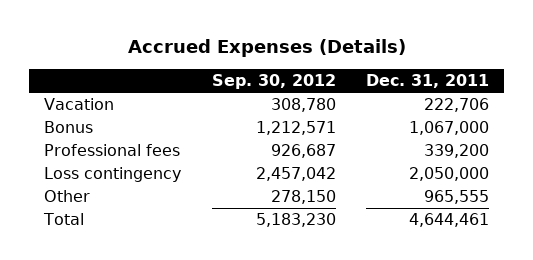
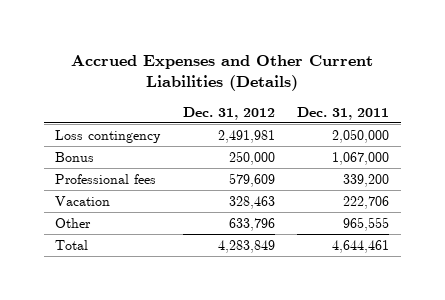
- Accrued Expenses (Details)
+ Accrued Expenses and Other Current Liabilities (Details)
- | Sep. 30, 2012 | Dec. 31, 2011
+ | Dec. 31, 2012 | Dec. 31, 2011
moved up: Loss contingency | 2,491,981 | 2,050,000
moved down: Vacation | 328,463 | 222,706

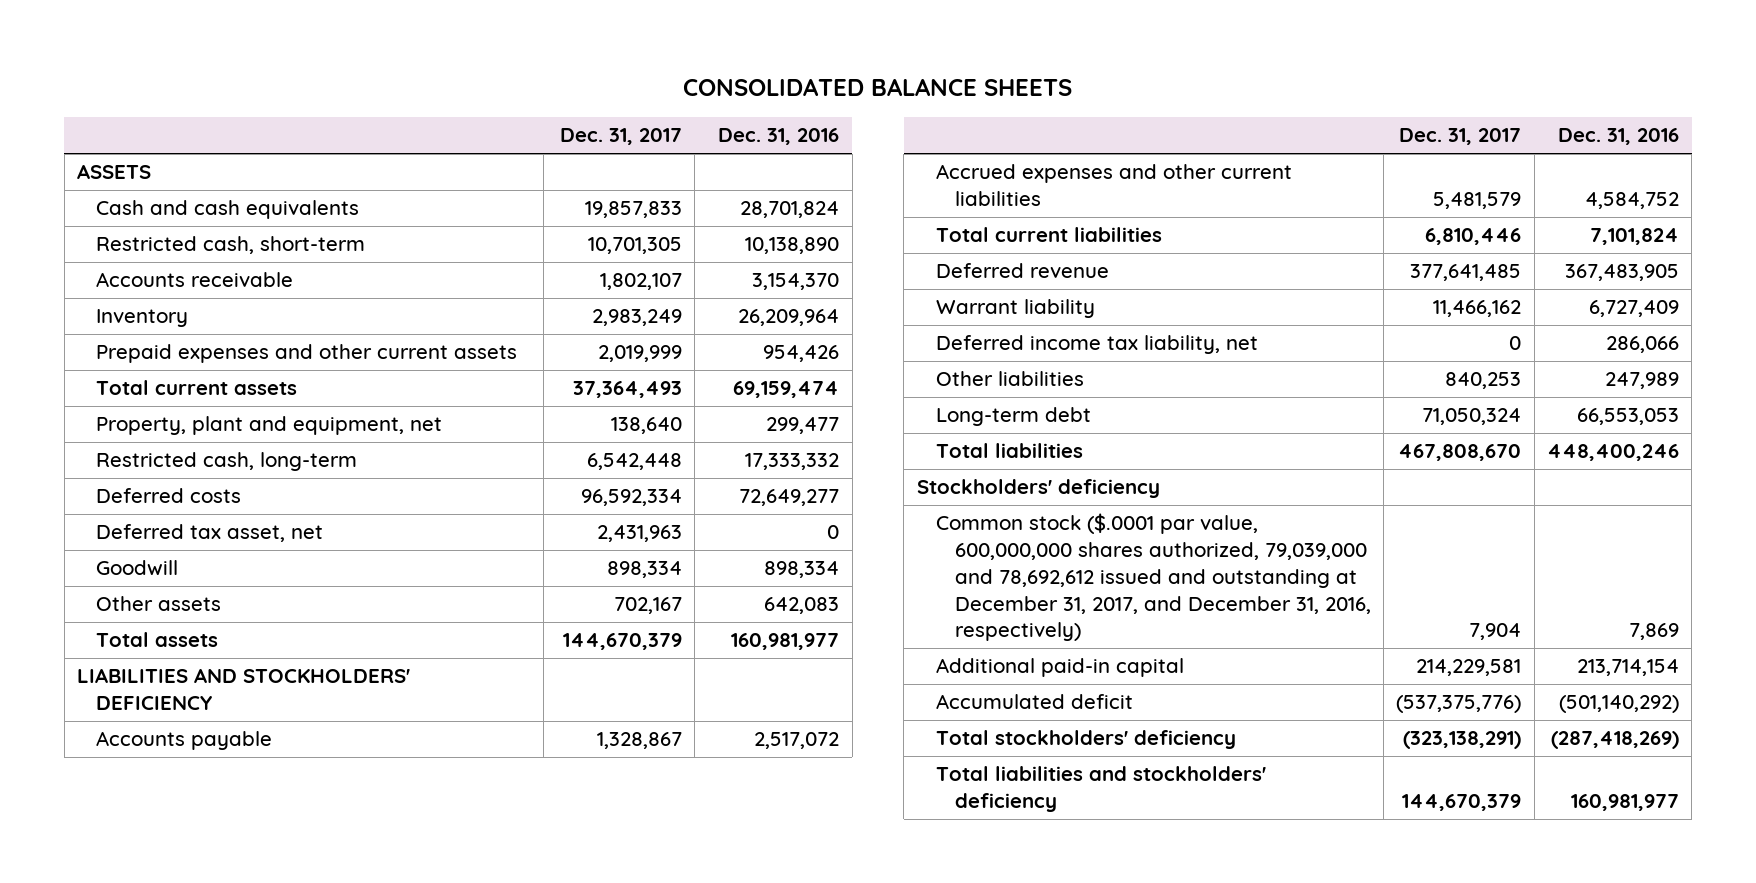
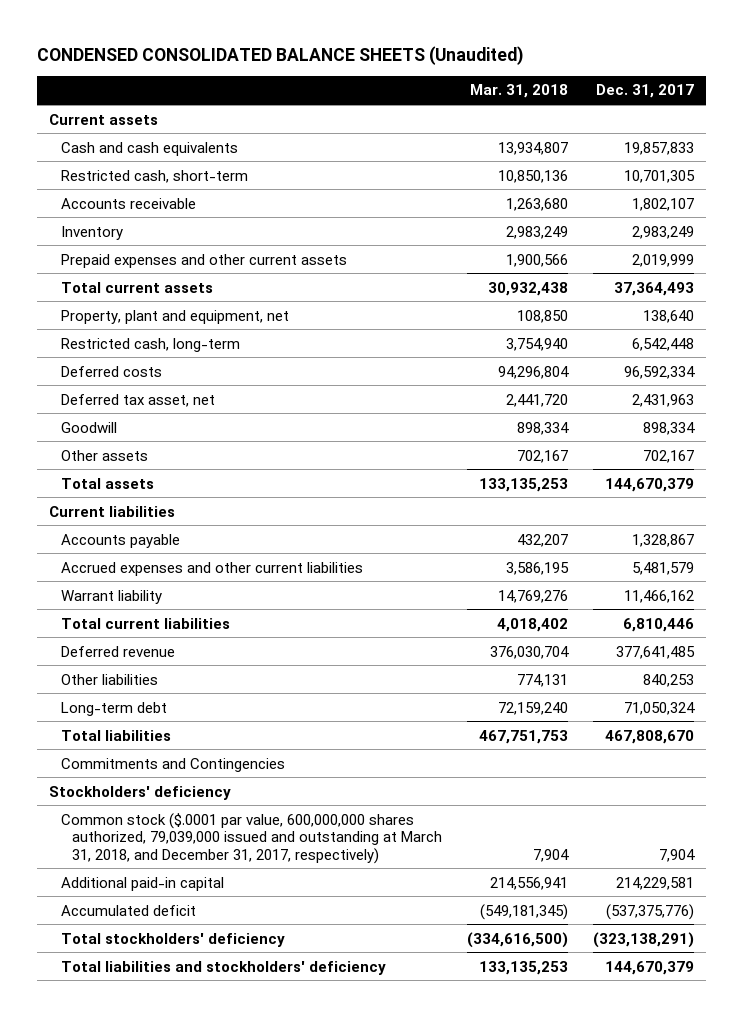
- CONSOLIDATED BALANCE SHEETS
+ CONDENSED CONSOLIDATED BALANCE SHEETS (Unaudited)
- | Dec. 31, 2017 | Dec. 31, 2016
+ | Mar. 31, 2018 | Dec. 31, 2017
- ASSETS
+ Current assets
- LIABILITIES AND STOCKHOLDERS' DEFICIENCY
+ Current liabilities
moved up: Warrant liability | 14,769,276 | 11,466,162
- Deferred income tax liability, net | 0 | 286,066
+ Commitments and Contingencies
- Common stock ($.0001 par value, 600,000,000 shares authorized, 79,039,000 and 78,692,612 issued and outstanding at December 31, 2017, and December 31, 2016, respectively) | 7,904 | 7,869
+ Common stock ($.0001 par value, 600,000,000 shares authorized, 79,039,000 issued and outstanding at March 31, 2018, and December 31, 2017, respectively) | 7,904 | 7,904

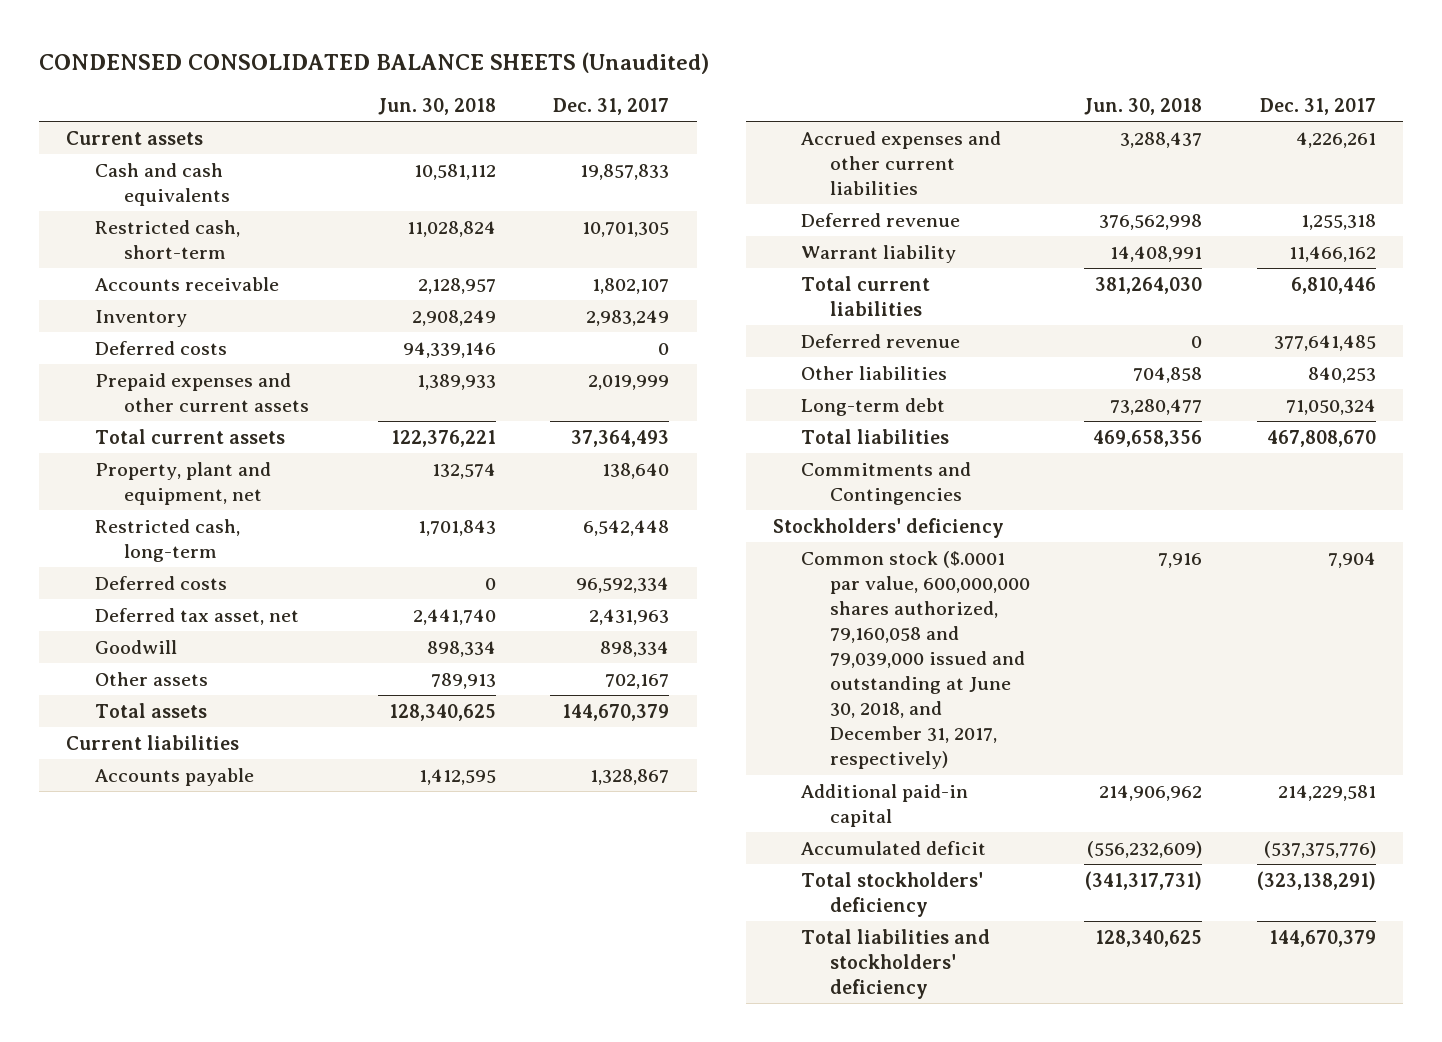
- | Mar. 31, 2018 | Dec. 31, 2017
+ | Jun. 30, 2018 | Dec. 31, 2017
+ Deferred costs | 94,339,146 | 0
- Accrued expenses and other current liabilities | 3,586,195 | 5,481,579
+ Accrued expenses and other current liabilities | 3,288,437 | 4,226,261
+ Deferred revenue | 376,562,998 | 1,255,318
- Common stock ($.0001 par value, 600,000,000 shares authorized, 79,039,000 issued and outstanding at March 31, 2018, and December 31, 2017, respectively) | 7,904 | 7,904
+ Common stock ($.0001 par value, 600,000,000 shares authorized, 79,160,058 and 79,039,000 issued and outstanding at June 30, 2018, and December 31, 2017, respectively) | 7,916 | 7,904

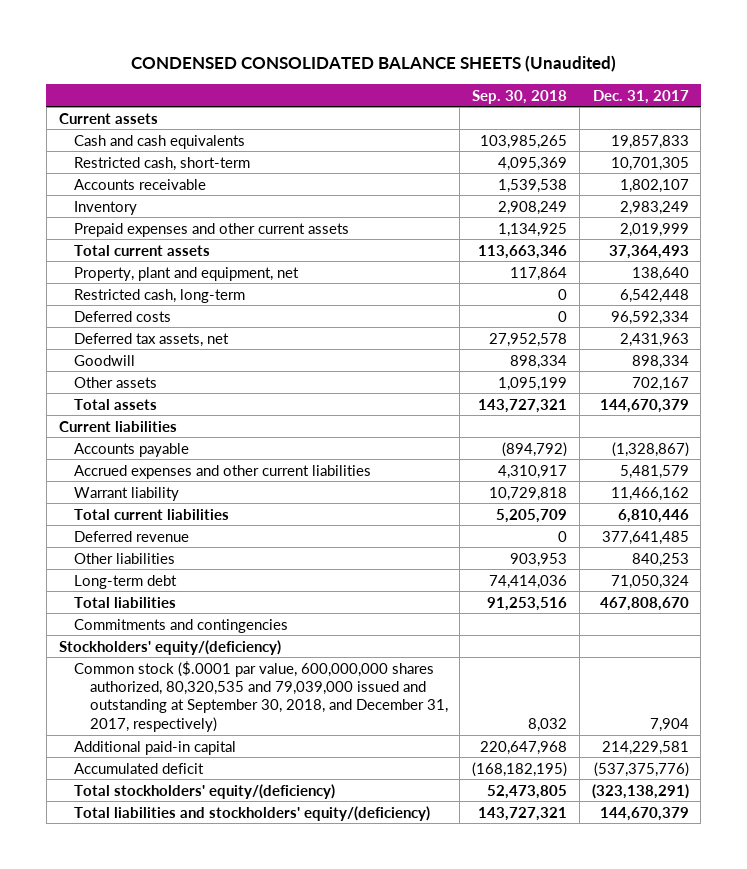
- | Jun. 30, 2018 | Dec. 31, 2017
+ | Sep. 30, 2018 | Dec. 31, 2017
- Deferred costs | 94,339,146 | 0
- Deferred tax asset, net | 2,441,740 | 2,431,963
+ Deferred tax assets, net | 27,952,578 | 2,431,963
- Accounts payable | 1,412,595 | 1,328,867
- Accrued expenses and other current liabilities | 3,288,437 | 4,226,261
- Deferred revenue | 376,562,998 | 1,255,318
+ Accounts payable | (894,792) | (1,328,867)
+ Accrued expenses and other current liabilities | 4,310,917 | 5,481,579
- Commitments and Contingencies
- Stockholders' deficiency
- Common stock ($.0001 par value, 600,000,000 shares authorized, 79,160,058 and 79,039,000 issued and outstanding at June 30, 2018, and December 31, 2017, respectively) | 7,916 | 7,904
+ Commitments and contingencies
+ Stockholders' equity/(deficiency)
+ Common stock ($.0001 par value, 600,000,000 shares authorized, 80,320,535 and 79,039,000 issued and outstanding at September 30, 2018, and December 31, 2017, respectively) | 8,032 | 7,904
- Total stockholders' deficiency | (341,317,731) | (323,138,291)
- Total liabilities and stockholders' deficiency | 128,340,625 | 144,670,379
+ Total stockholders' equity/(deficiency) | 52,473,805 | (323,138,291)
+ Total liabilities and stockholders' equity/(deficiency) | 143,727,321 | 144,670,379

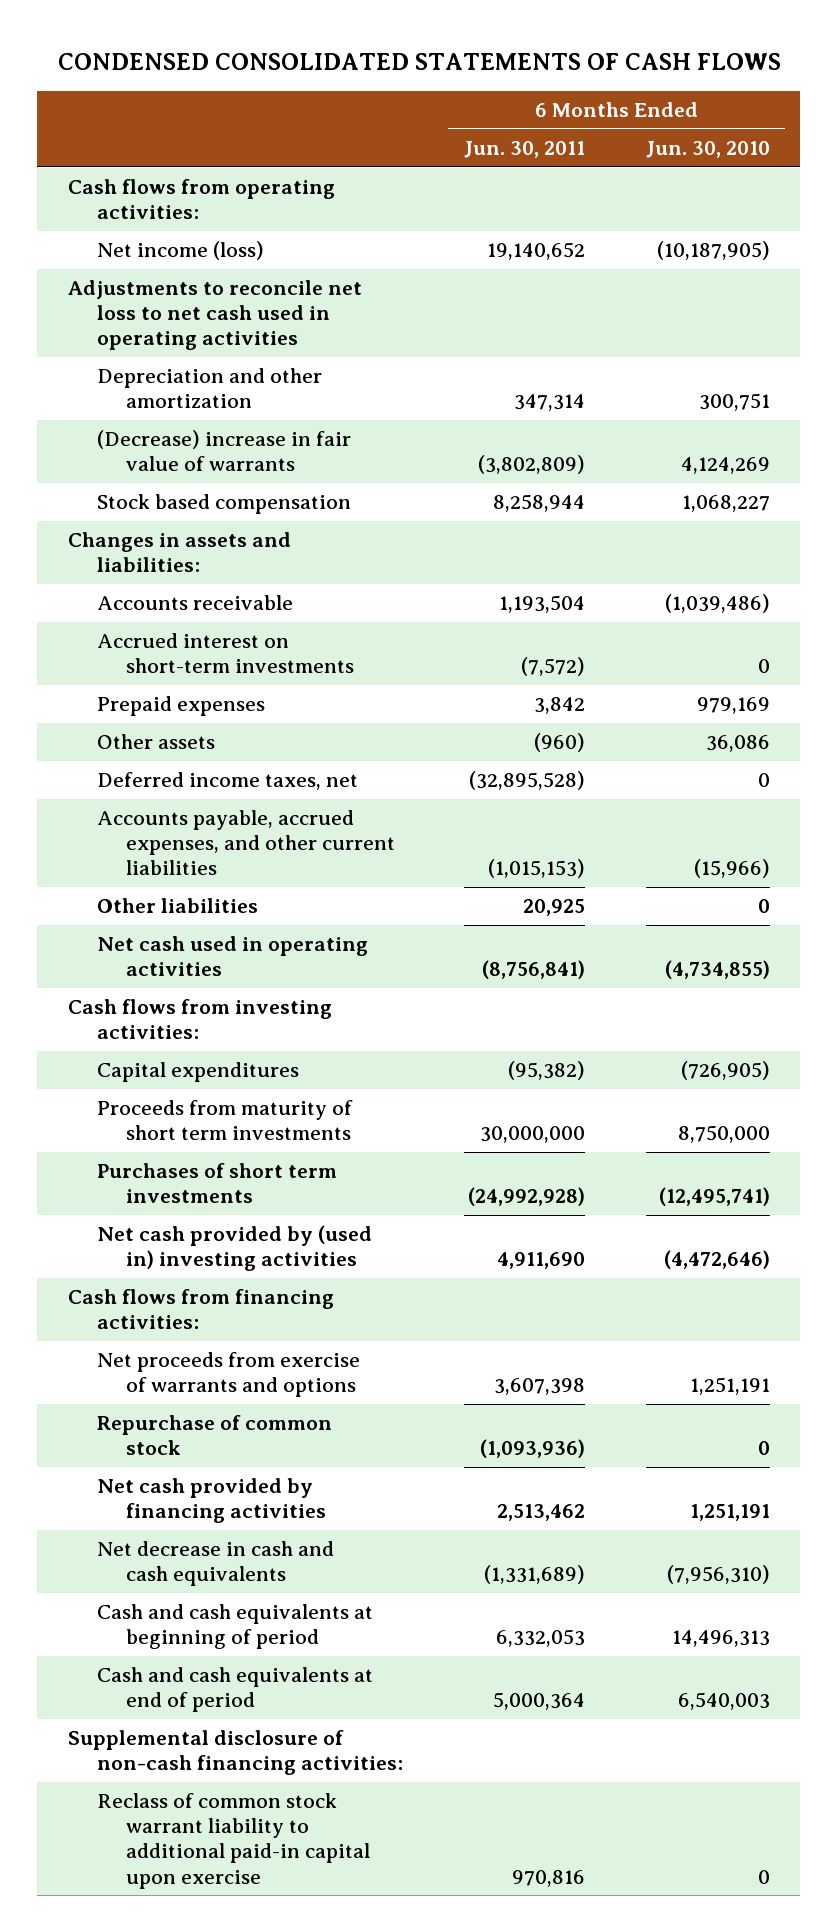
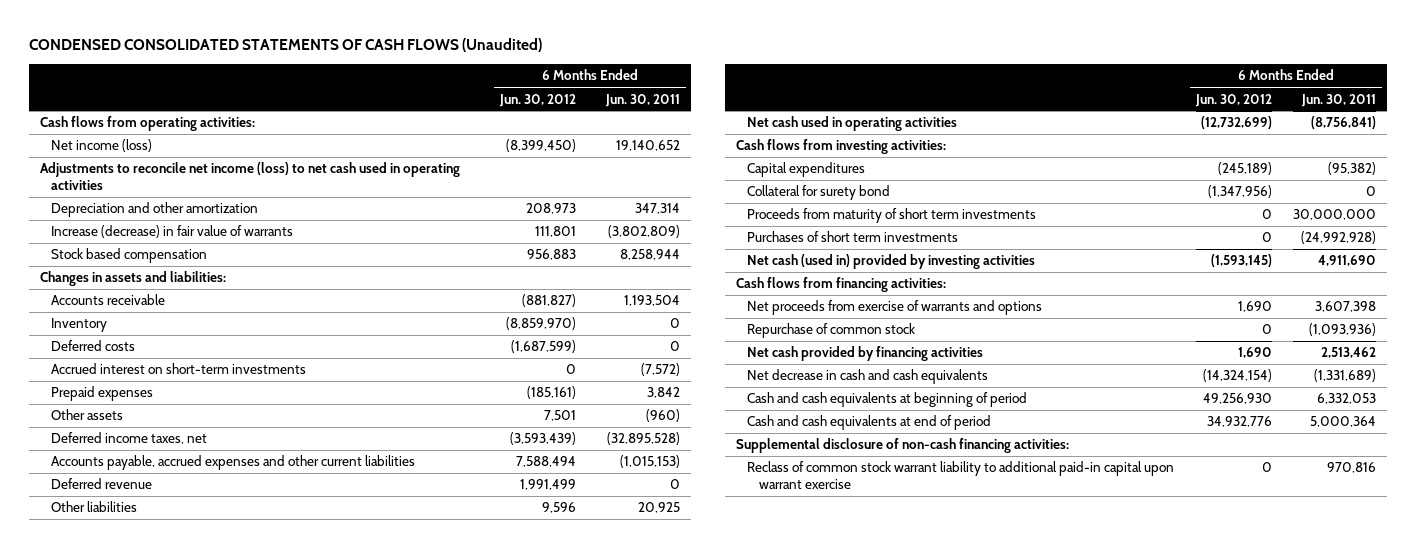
- CONDENSED CONSOLIDATED STATEMENTS OF CASH FLOWS
+ CONDENSED CONSOLIDATED STATEMENTS OF CASH FLOWS (Unaudited)
- | 6 Months Ended Jun. 30, 2011 | 6 Months Ended Jun. 30, 2010
+ | 6 Months Ended Jun. 30, 2012 | 6 Months Ended Jun. 30, 2011
- Adjustments to reconcile net loss to net cash used in operating activities
+ Adjustments to reconcile net income (loss) to net cash used in operating activities
- (Decrease) increase in fair value of warrants | (3,802,809) | 4,124,269
+ Increase (decrease) in fair value of warrants | 111,801 | (3,802,809)
+ Inventory | (8,859,970) | 0
+ Deferred costs | (1,687,599) | 0
- Accounts payable, accrued expenses, and other current liabilities | (1,015,153) | (15,966)
+ Accounts payable, accrued expenses and other current liabilities | 7,588,494 | (1,015,153)
+ Deferred revenue | 1,991,499 | 0
+ Collateral for surety bond | (1,347,956) | 0
- Net cash provided by (used in) investing activities | 4,911,690 | (4,472,646)
+ Net cash (used in) provided by investing activities | (1,593,145) | 4,911,690
- Reclass of common stock warrant liability to additional paid-in capital upon exercise | 970,816 | 0
+ Reclass of common stock warrant liability to additional paid-in capital upon warrant exercise | 0 | 970,816

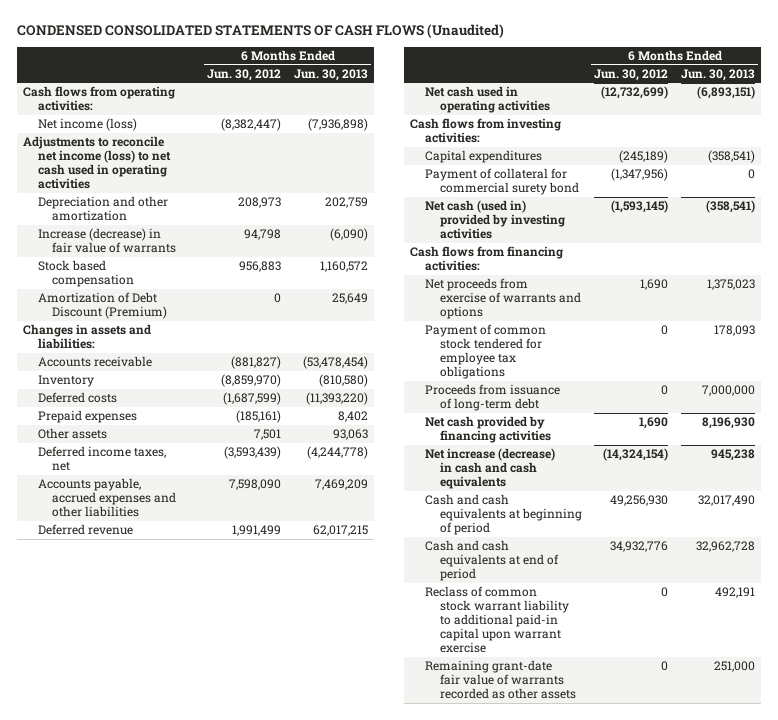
- | 6 Months Ended Jun. 30, 2012 | 6 Months Ended Jun. 30, 2011
+ | 6 Months Ended Jun. 30, 2012 | 6 Months Ended Jun. 30, 2013
- Net income (loss) | (8,399,450) | 19,140,652
+ Net income (loss) | (8,382,447) | (7,936,898)
- Increase (decrease) in fair value of warrants | 111,801 | (3,802,809)
+ Increase (decrease) in fair value of warrants | 94,798 | (6,090)
+ Amortization of Debt Discount (Premium) | 0 | 25,649
- Accrued interest on short-term investments | 0 | (7,572)
- Accounts payable, accrued expenses and other current liabilities | 7,588,494 | (1,015,153)
+ Accounts payable, accrued expenses and other liabilities | 7,598,090 | 7,469,209
- Other liabilities | 9,596 | 20,925
- Collateral for surety bond | (1,347,956) | 0
- Proceeds from maturity of short term investments | 0 | 30,000,000
- Purchases of short term investments | 0 | (24,992,928)
+ Payment of collateral for commercial surety bond | (1,347,956) | 0
- Repurchase of common stock | 0 | (1,093,936)
+ Payment of common stock tendered for employee tax obligations | 0 | 178,093
+ Proceeds from issuance of long-term debt | 0 | 7,000,000
- Net decrease in cash and cash equivalents | (14,324,154) | (1,331,689)
+ Net increase (decrease) in cash and cash equivalents | (14,324,154) | 945,238
- Supplemental disclosure of non-cash financing activities:
+ Remaining grant-date fair value of warrants recorded as other assets | 0 | 251,000

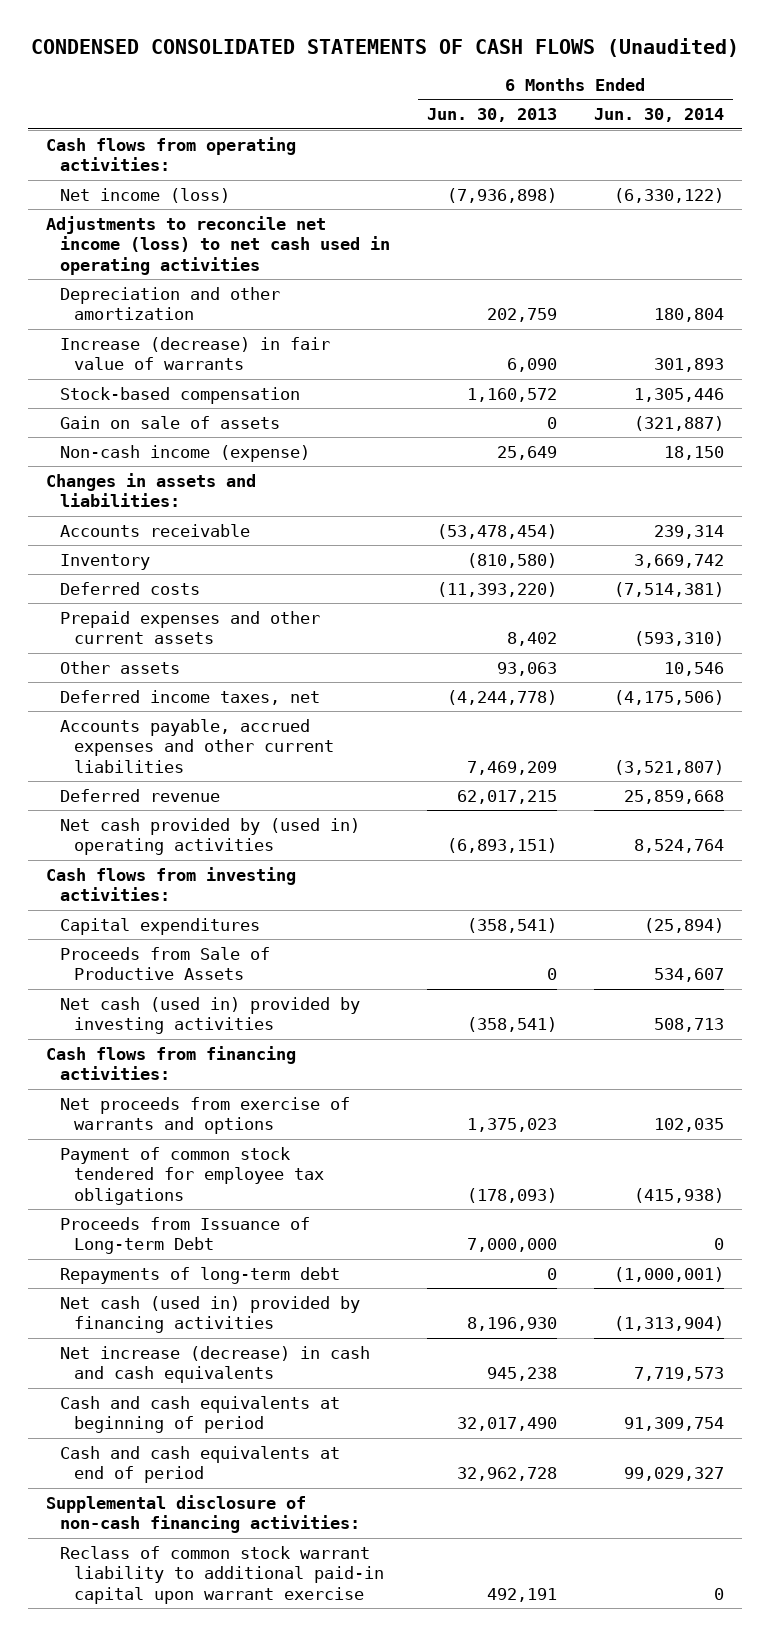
- | 6 Months Ended Jun. 30, 2012 | 6 Months Ended Jun. 30, 2013
+ | 6 Months Ended Jun. 30, 2013 | 6 Months Ended Jun. 30, 2014
- Increase (decrease) in fair value of warrants | 94,798 | (6,090)
- Stock based compensation | 956,883 | 1,160,572
- Amortization of Debt Discount (Premium) | 0 | 25,649
+ Increase (decrease) in fair value of warrants | 6,090 | 301,893
+ Stock-based compensation | 1,160,572 | 1,305,446
+ Gain on sale of assets | 0 | (321,887)
+ Non-cash income (expense) | 25,649 | 18,150
- Prepaid expenses | (185,161) | 8,402
+ Prepaid expenses and other current assets | 8,402 | (593,310)
- Accounts payable, accrued expenses and other liabilities | 7,598,090 | 7,469,209
+ Accounts payable, accrued expenses and other current liabilities | 7,469,209 | (3,521,807)
- Net cash used in operating activities | (12,732,699) | (6,893,151)
+ Net cash provided by (used in) operating activities | (6,893,151) | 8,524,764
- Payment of collateral for commercial surety bond | (1,347,956) | 0
+ Proceeds from Sale of Productive Assets | 0 | 534,607
- Payment of common stock tendered for employee tax obligations | 0 | 178,093
- Proceeds from issuance of long-term debt | 0 | 7,000,000
- Net cash provided by financing activities | 1,690 | 8,196,930
+ Payment of common stock tendered for employee tax obligations | (178,093) | (415,938)
+ Proceeds from Issuance of Long-term Debt | 7,000,000 | 0
+ Repayments of long-term debt | 0 | (1,000,001)
+ Net cash (used in) provided by financing activities | 8,196,930 | (1,313,904)
+ Supplemental disclosure of non-cash financing activities:
- Remaining grant-date fair value of warrants recorded as other assets | 0 | 251,000

